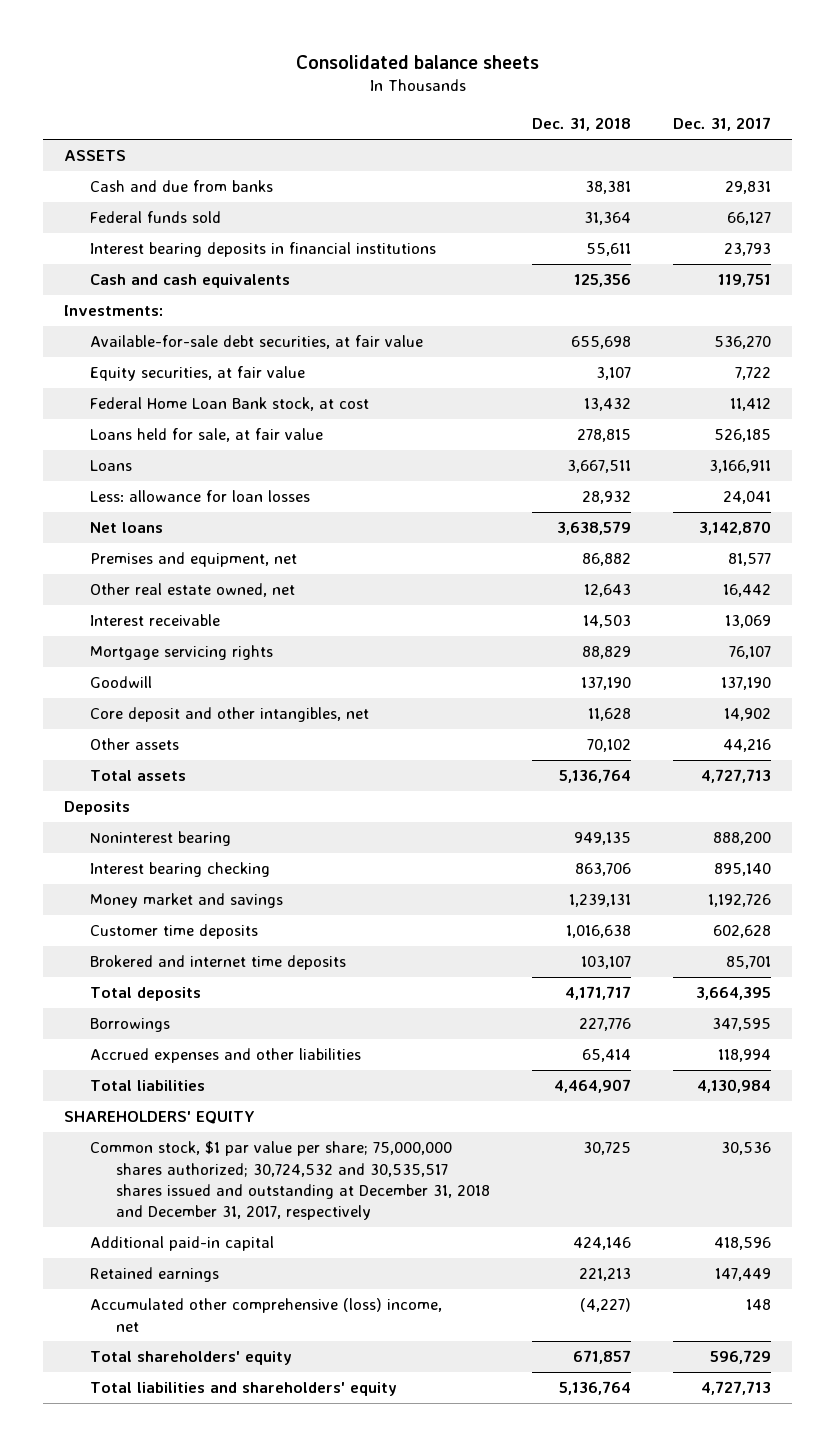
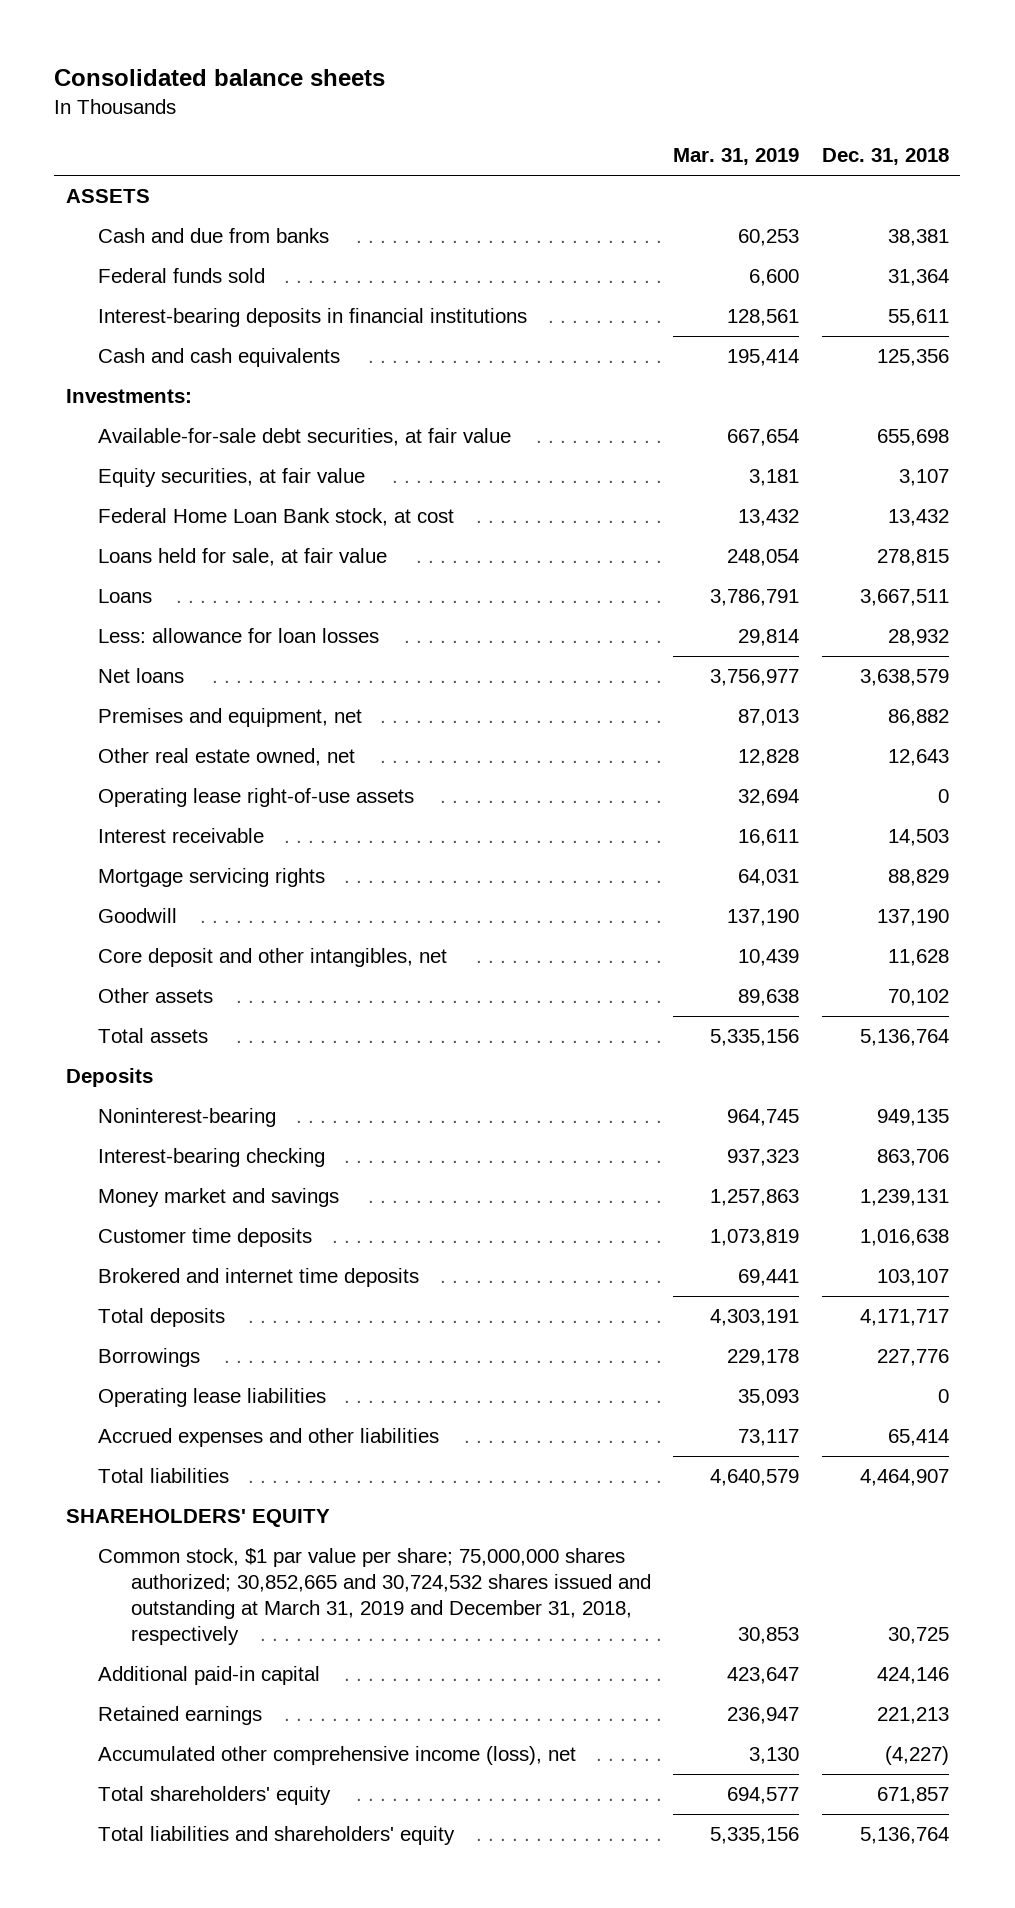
- | Dec. 31, 2018 | Dec. 31, 2017
+ | Mar. 31, 2019 | Dec. 31, 2018
- Interest bearing deposits in financial institutions | 55,611 | 23,793
+ Interest-bearing deposits in financial institutions | 128,561 | 55,611
+ Operating lease right-of-use assets | 32,694 | 0
- Noninterest bearing | 949,135 | 888,200
- Interest bearing checking | 863,706 | 895,140
+ Noninterest-bearing | 964,745 | 949,135
+ Interest-bearing checking | 937,323 | 863,706
+ Operating lease liabilities | 35,093 | 0
- Common stock, $1 par value per share; 75,000,000 shares authorized; 30,724,532 and 30,535,517 shares issued and outstanding at December 31, 2018 and December 31, 2017, respectively | 30,725 | 30,536
+ Common stock, $1 par value per share; 75,000,000 shares authorized; 30,852,665 and 30,724,532 shares issued and outstanding at March 31, 2019 and December 31, 2018, respectively | 30,853 | 30,725
- Accumulated other comprehensive (loss) income, net | (4,227) | 148
+ Accumulated other comprehensive income (loss), net | 3,130 | (4,227)

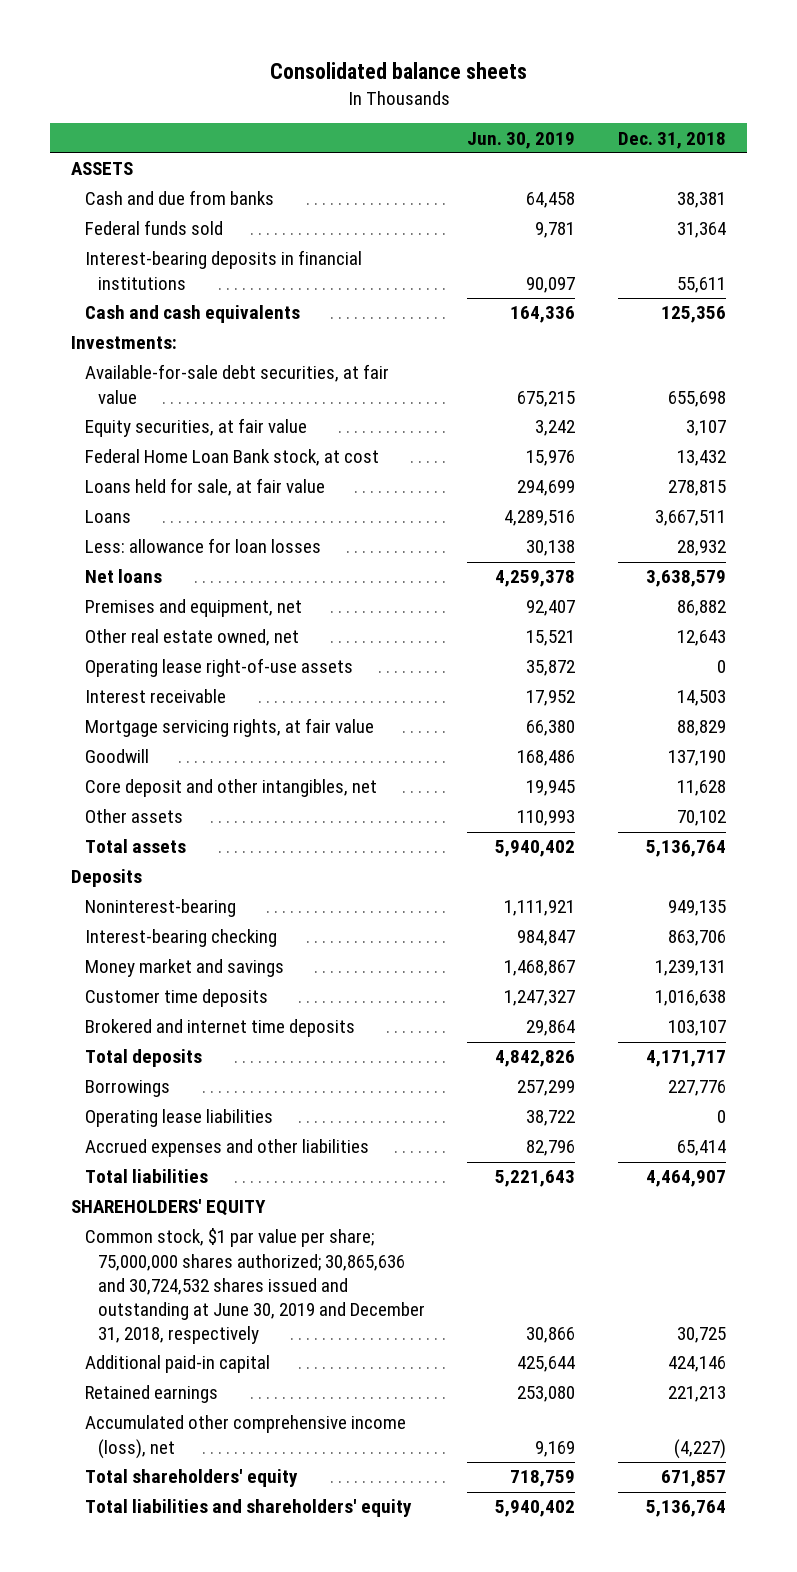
- | Mar. 31, 2019 | Dec. 31, 2018
+ | Jun. 30, 2019 | Dec. 31, 2018
- Mortgage servicing rights | 64,031 | 88,829
+ Mortgage servicing rights, at fair value | 66,380 | 88,829
- Common stock, $1 par value per share; 75,000,000 shares authorized; 30,852,665 and 30,724,532 shares issued and outstanding at March 31, 2019 and December 31, 2018, respectively | 30,853 | 30,725
+ Common stock, $1 par value per share; 75,000,000 shares authorized; 30,865,636 and 30,724,532 shares issued and outstanding at June 30, 2019 and December 31, 2018, respectively | 30,866 | 30,725

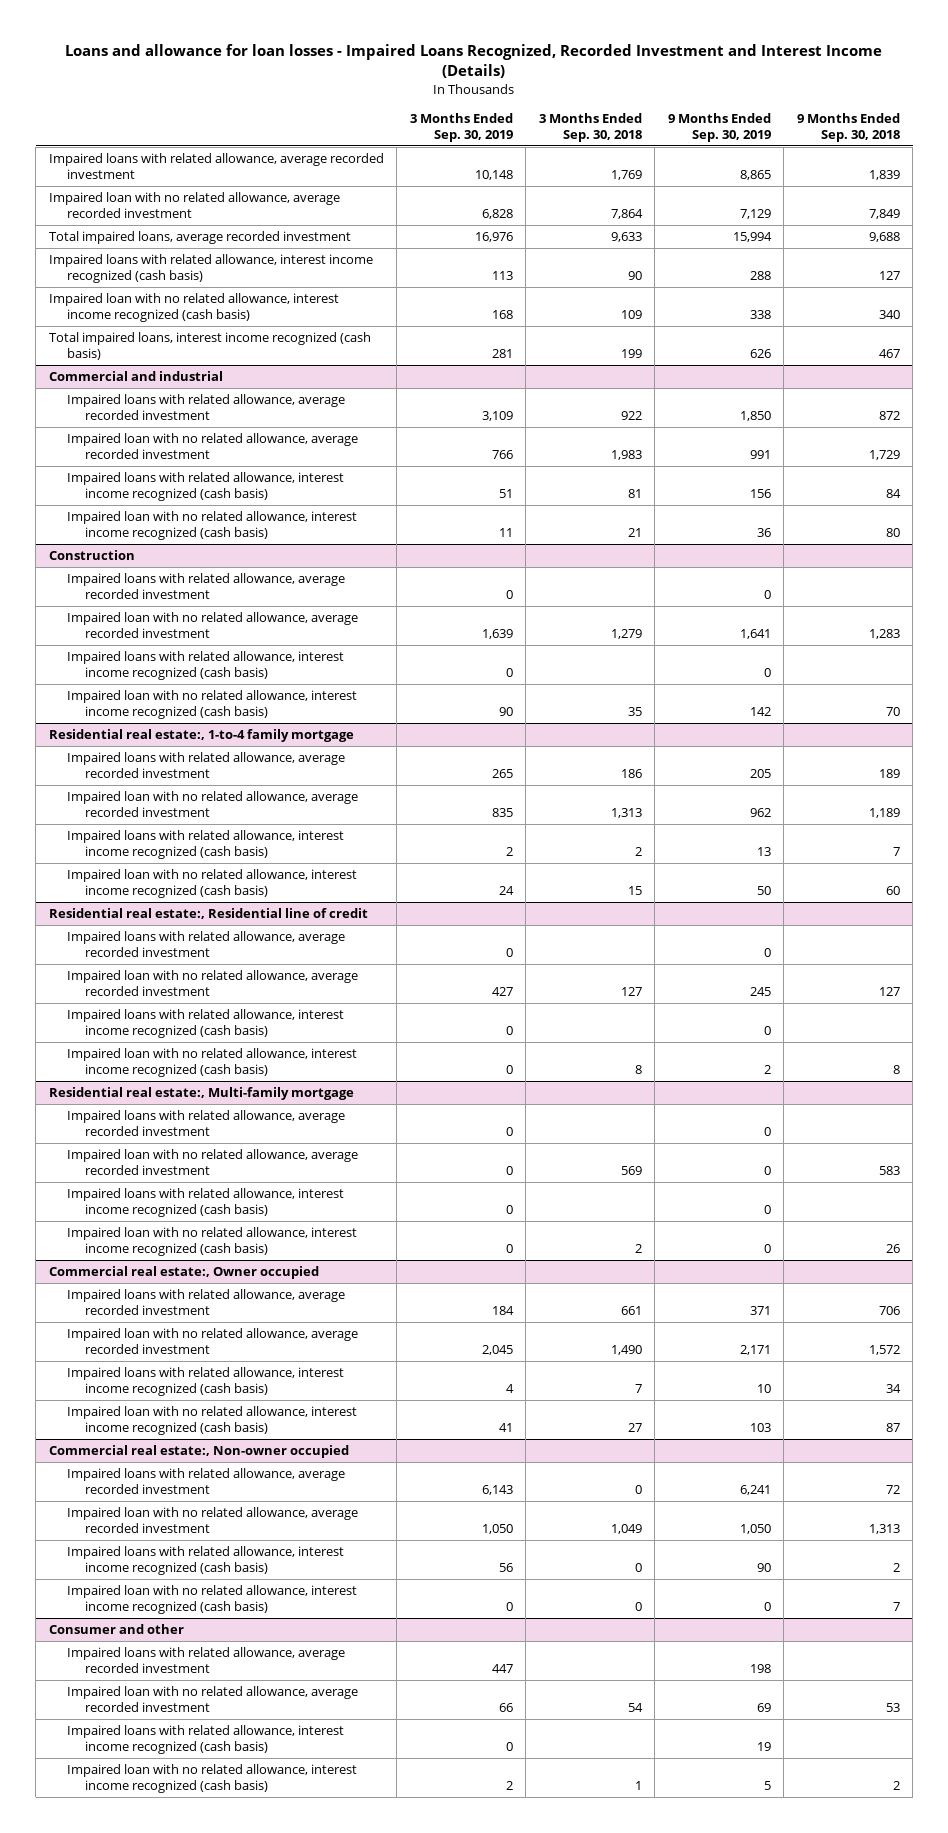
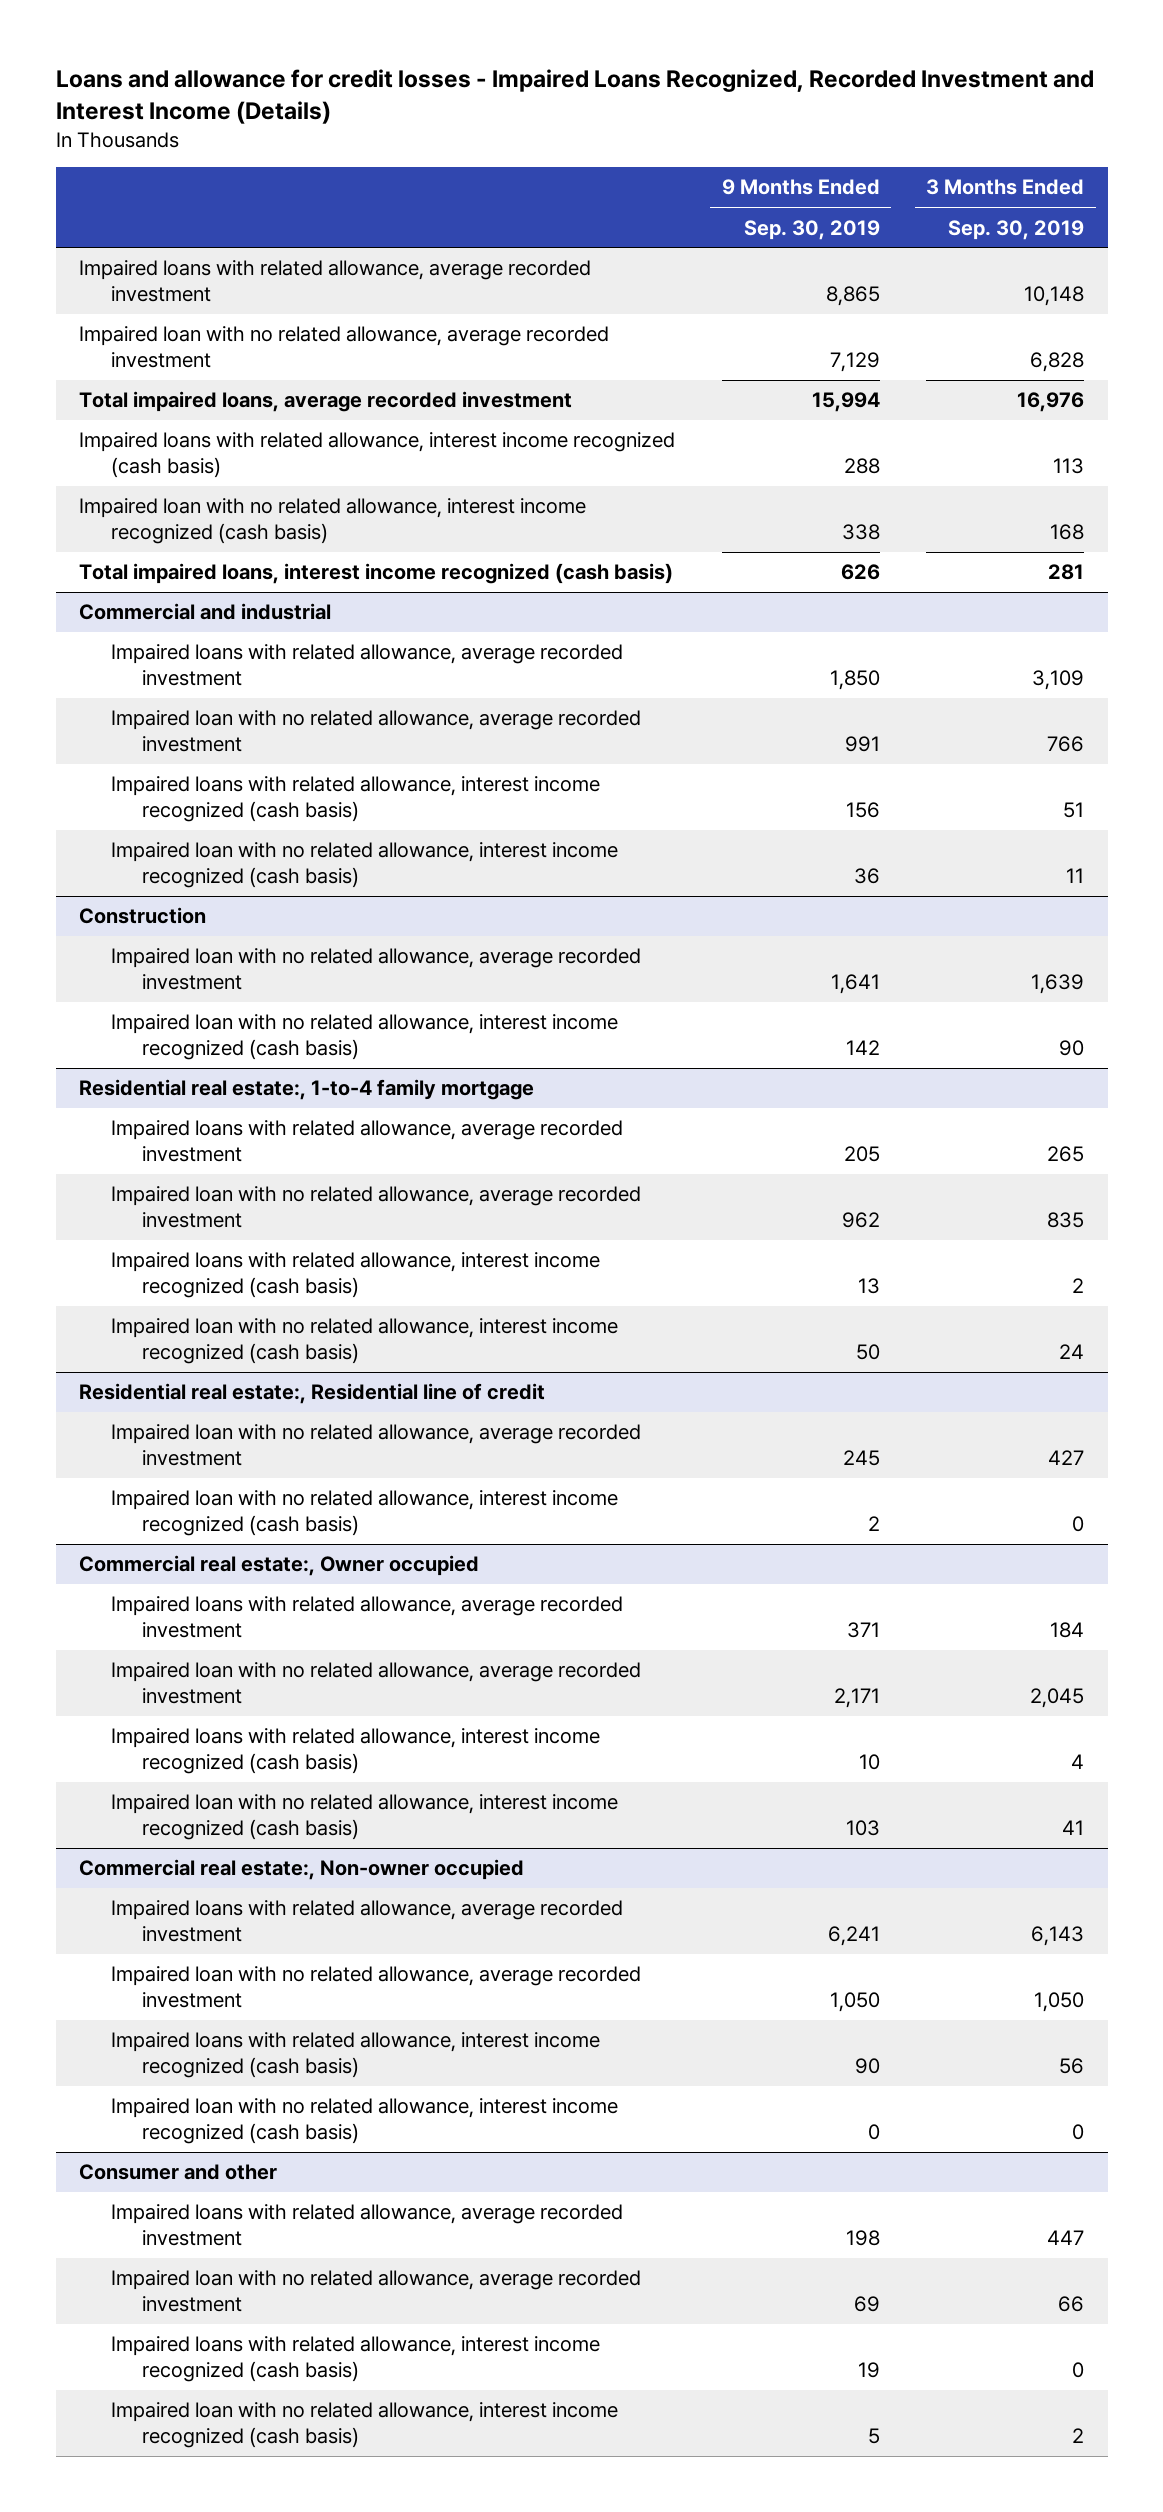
- Loans and allowance for loan losses - Impaired Loans Recognized, Recorded Investment and Interest Income (Details)
+ Loans and allowance for credit losses - Impaired Loans Recognized, Recorded Investment and Interest Income (Details)
- | 3 Months Ended Sep. 30, 2019 | 3 Months Ended Sep. 30, 2018 | 9 Months Ended Sep. 30, 2019 | 9 Months Ended Sep. 30, 2018
+ | 9 Months Ended Sep. 30, 2019 | 3 Months Ended Sep. 30, 2019
@ Construction
- Impaired loans with related allowance, average recorded investment | 0 | | 0 |
- Impaired loans with related allowance, interest income recognized (cash basis) | 0 | | 0 |
@ Residential real estate:, Residential line of credit
- Impaired loans with related allowance, average recorded investment | 0 | | 0 |
- Impaired loans with related allowance, interest income recognized (cash basis) | 0 | | 0 |
- Residential real estate:, Multi-family mortgage
- Impaired loans with related allowance, average recorded investment | 0 | | 0 |
- Impaired loan with no related allowance, average recorded investment | 0 | 569 | 0 | 583
- Impaired loans with related allowance, interest income recognized (cash basis) | 0 | | 0 |
- Impaired loan with no related allowance, interest income recognized (cash basis) | 0 | 2 | 0 | 26

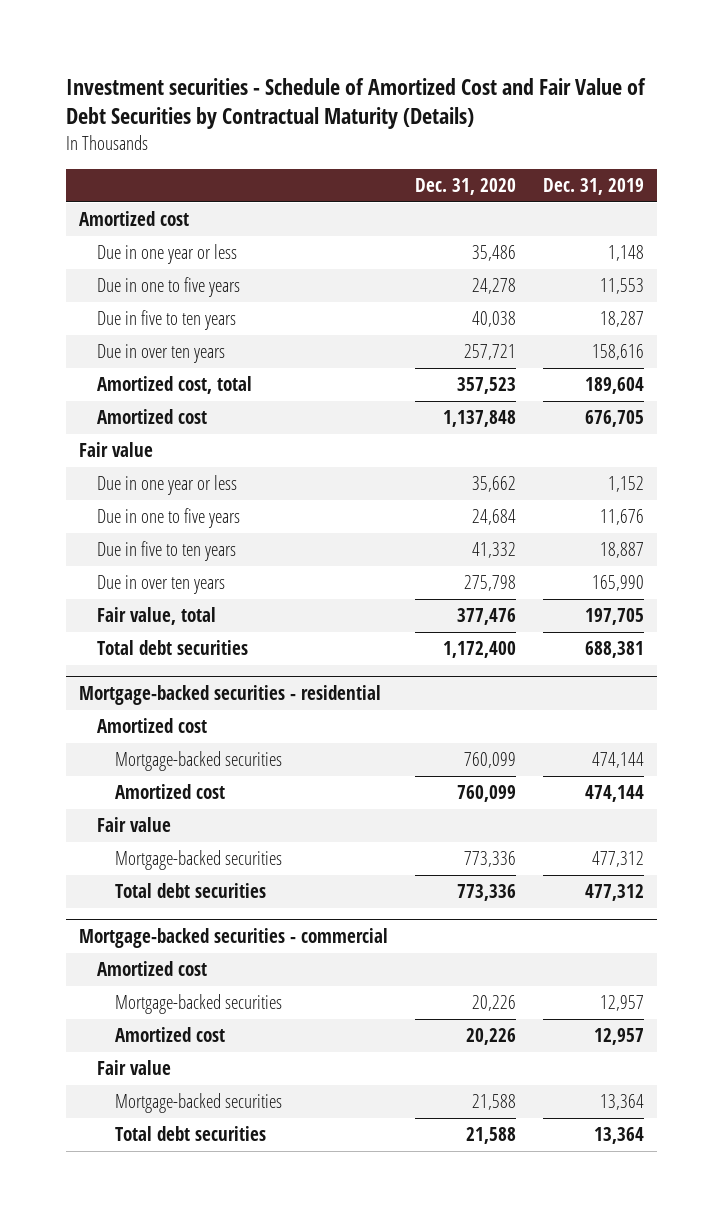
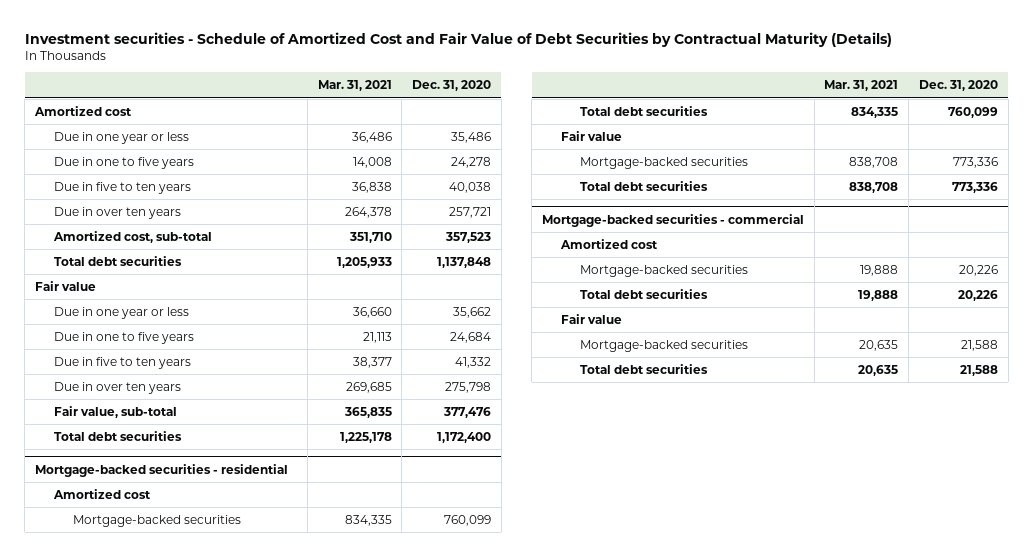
- | Dec. 31, 2020 | Dec. 31, 2019
+ | Mar. 31, 2021 | Dec. 31, 2020
- Amortized cost, total | 357,523 | 189,604
- Amortized cost | 1,137,848 | 676,705
+ Amortized cost, sub-total | 351,710 | 357,523
+ Total debt securities | 1,205,933 | 1,137,848
- Fair value, total | 377,476 | 197,705
+ Fair value, sub-total | 365,835 | 377,476
@ Mortgage-backed securities - residential
- Amortized cost | 760,099 | 474,144
+ Total debt securities | 834,335 | 760,099
@ Mortgage-backed securities - commercial
- Amortized cost | 20,226 | 12,957
+ Total debt securities | 19,888 | 20,226

